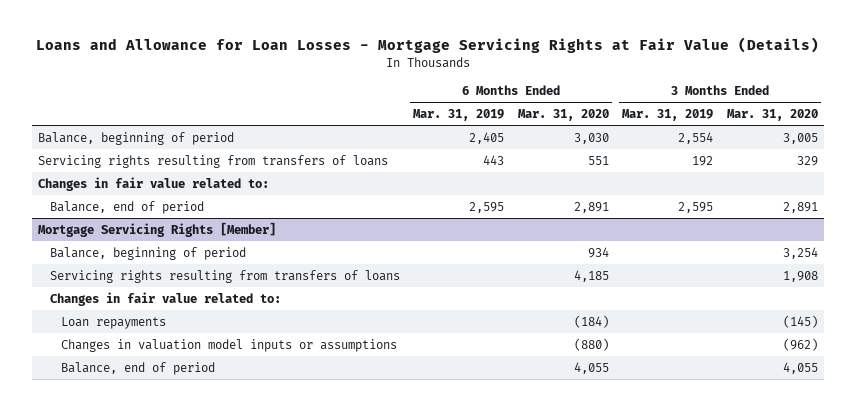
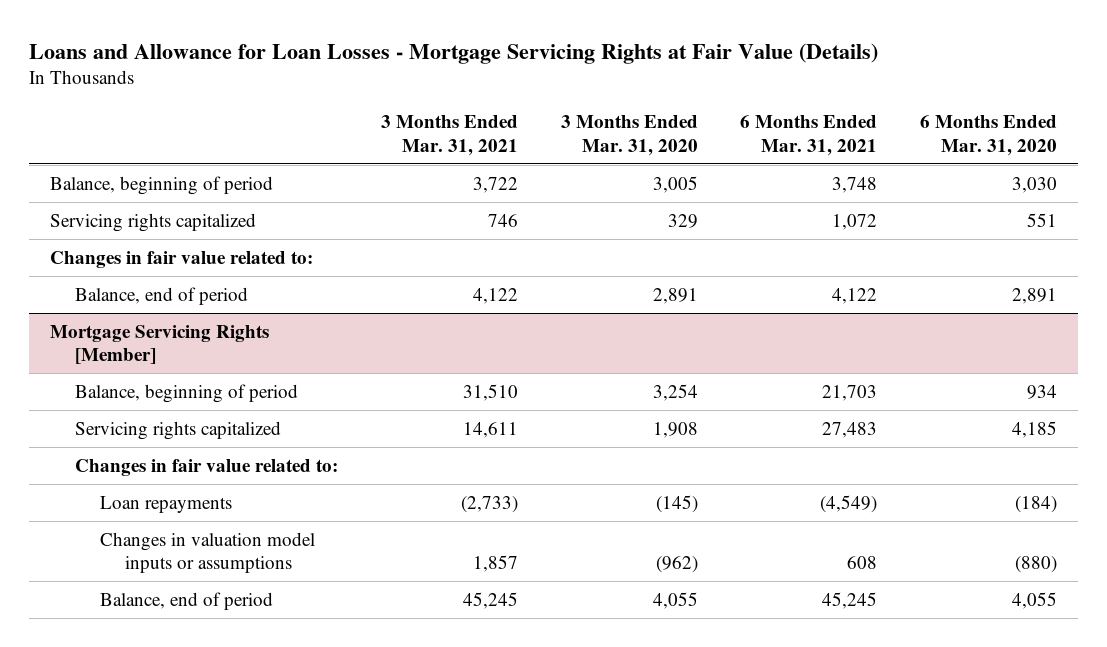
- | 6 Months Ended Mar. 31, 2019 | 6 Months Ended Mar. 31, 2020 | 3 Months Ended Mar. 31, 2019 | 3 Months Ended Mar. 31, 2020
+ | 3 Months Ended Mar. 31, 2021 | 3 Months Ended Mar. 31, 2020 | 6 Months Ended Mar. 31, 2021 | 6 Months Ended Mar. 31, 2020
- Servicing rights resulting from transfers of loans | 443 | 551 | 192 | 329
+ Servicing rights capitalized | 746 | 329 | 1,072 | 551
@ Mortgage Servicing Rights [Member]
- Servicing rights resulting from transfers of loans | | 4,185 | | 1,908
+ Servicing rights capitalized | 14,611 | 1,908 | 27,483 | 4,185

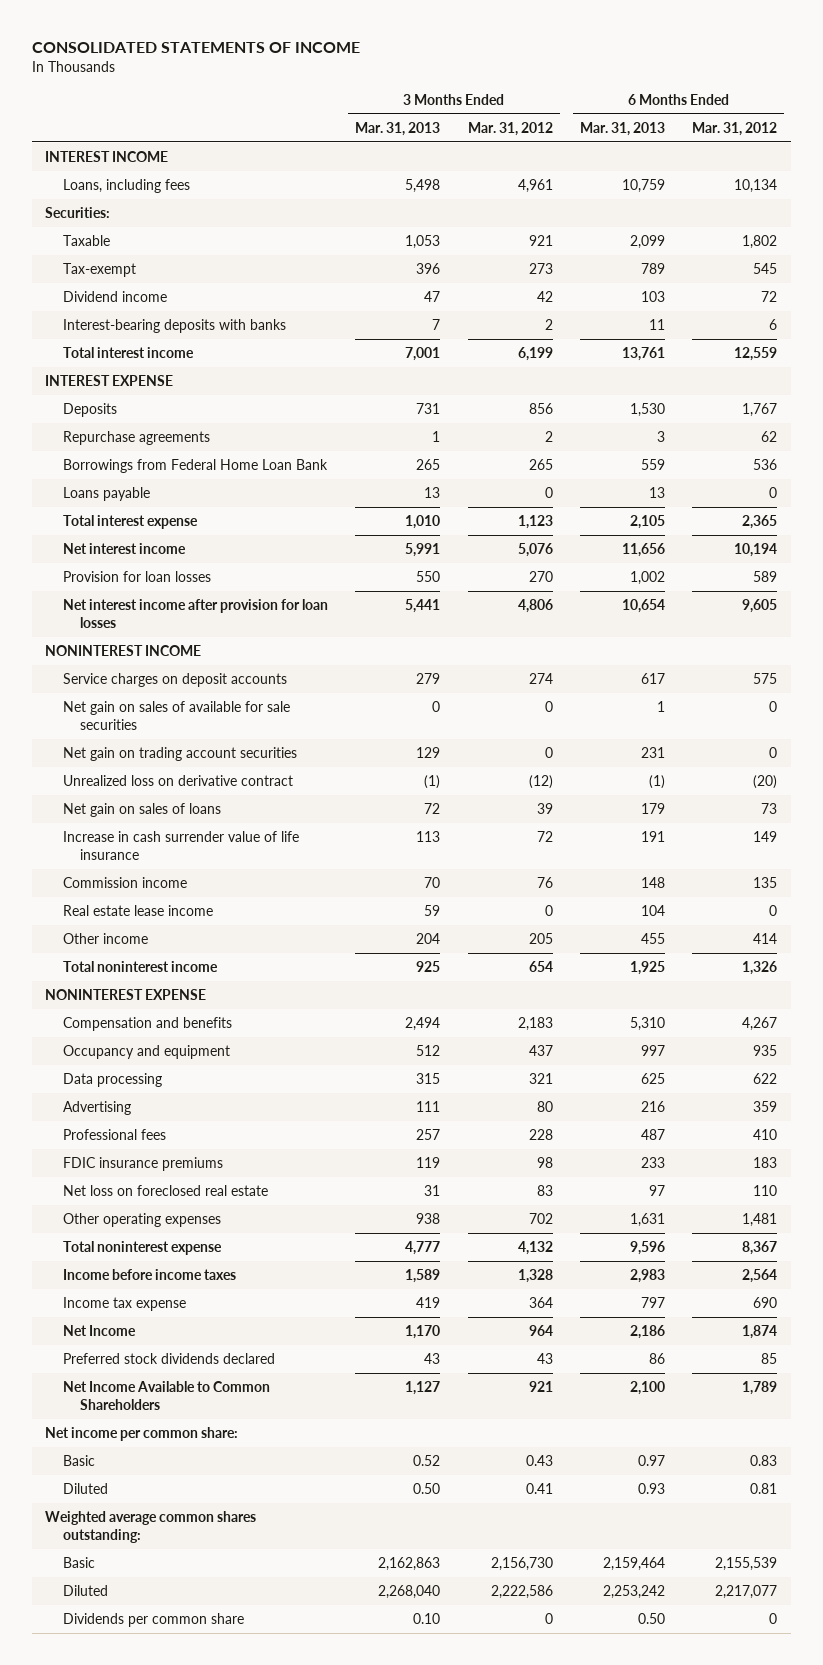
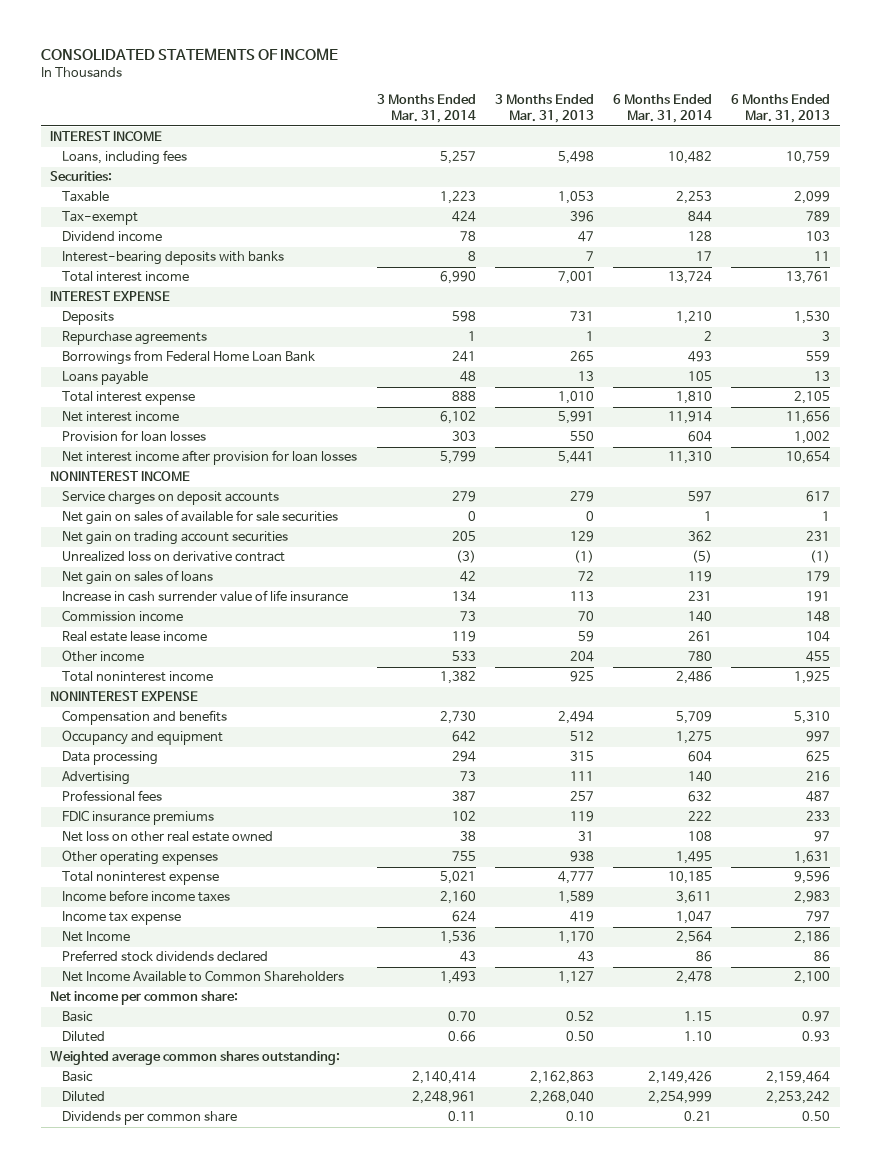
- | 3 Months Ended Mar. 31, 2013 | 3 Months Ended Mar. 31, 2012 | 6 Months Ended Mar. 31, 2013 | 6 Months Ended Mar. 31, 2012
+ | 3 Months Ended Mar. 31, 2014 | 3 Months Ended Mar. 31, 2013 | 6 Months Ended Mar. 31, 2014 | 6 Months Ended Mar. 31, 2013
- Net loss on foreclosed real estate | 31 | 83 | 97 | 110
+ Net loss on other real estate owned | 38 | 31 | 108 | 97

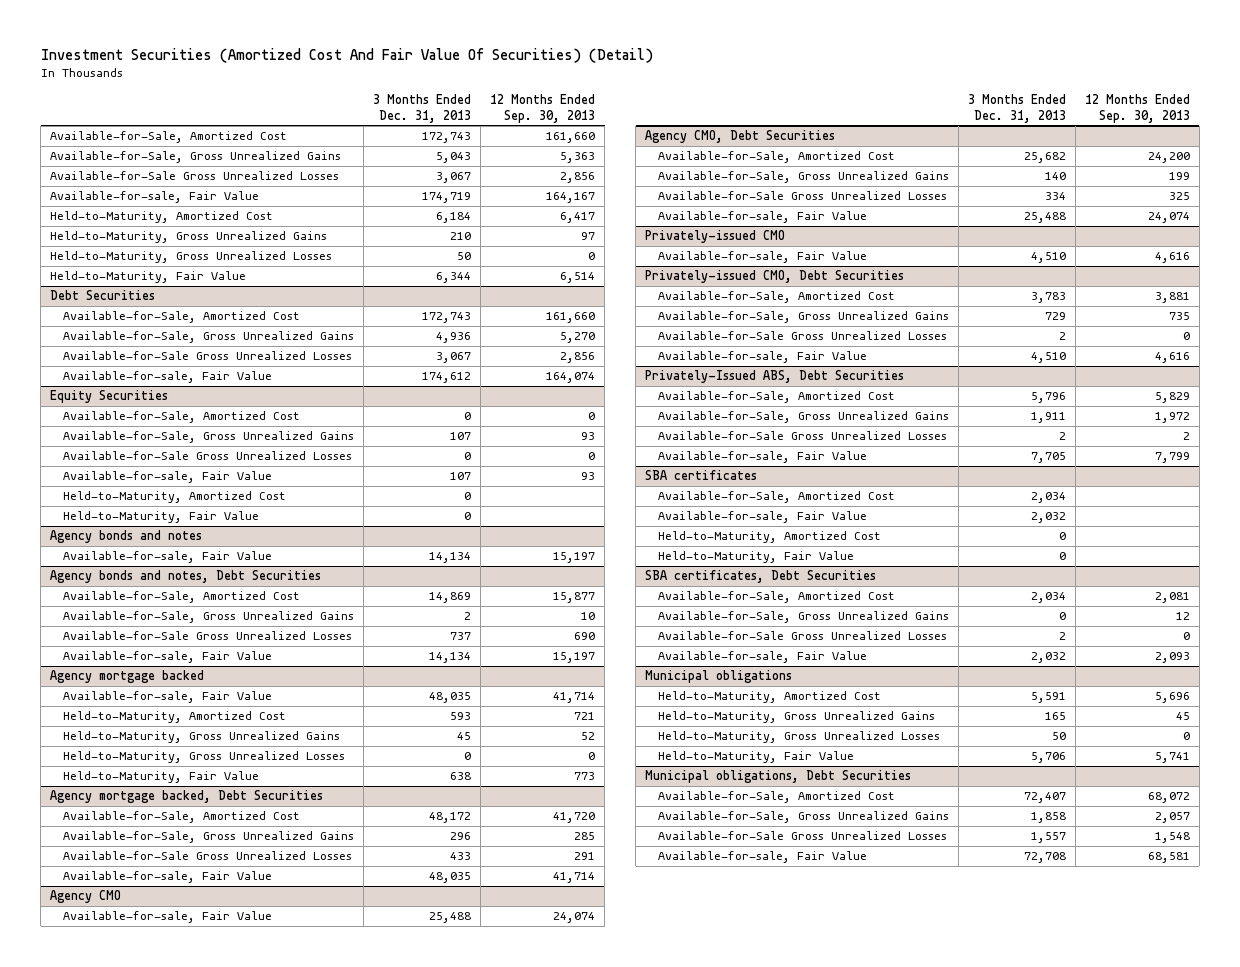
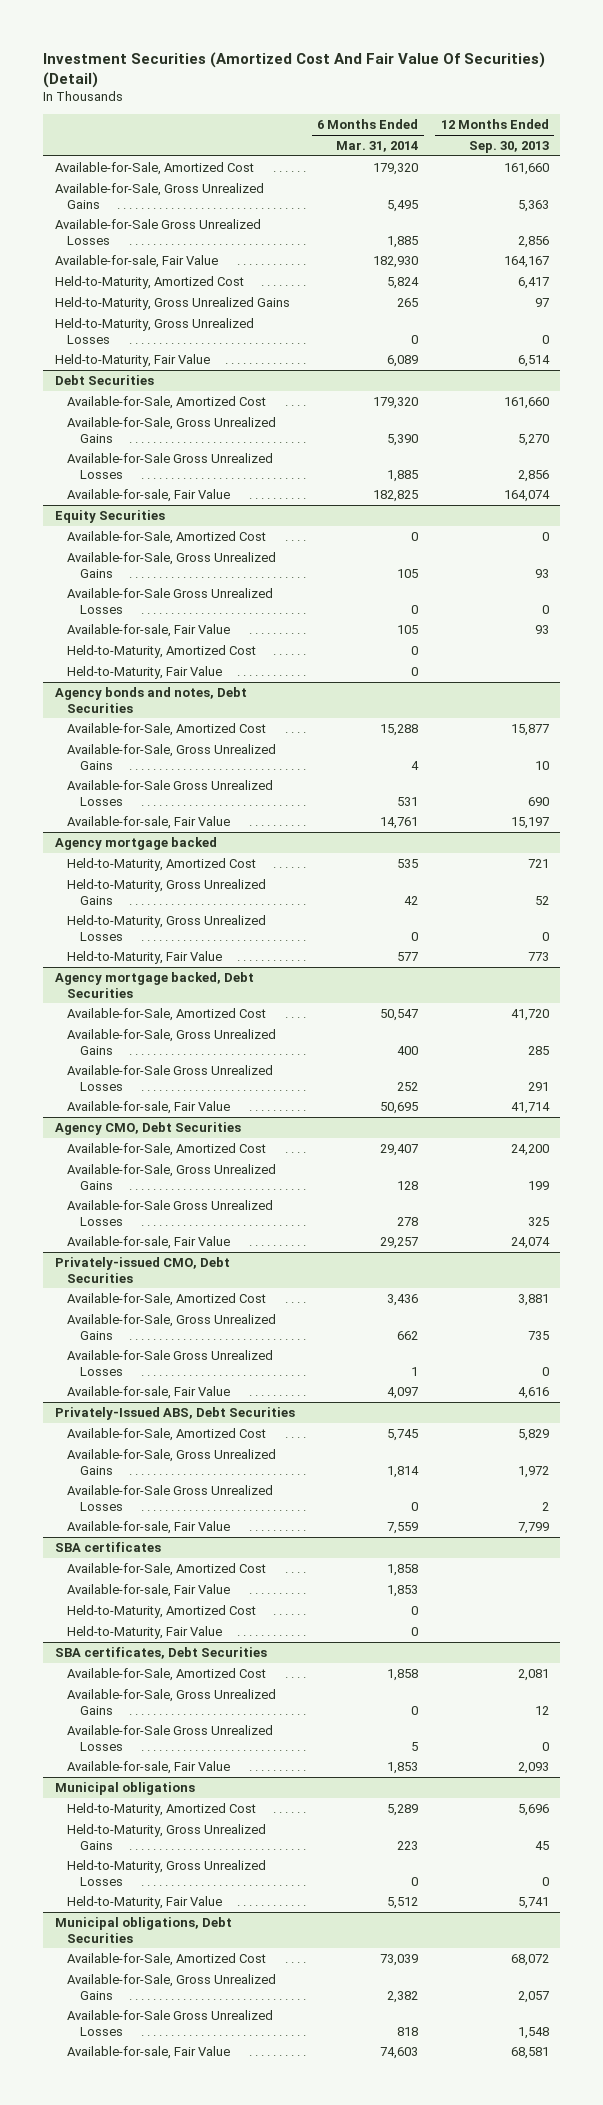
- | 3 Months Ended Dec. 31, 2013 | 12 Months Ended Sep. 30, 2013
+ | 6 Months Ended Mar. 31, 2014 | 12 Months Ended Sep. 30, 2013
- Agency bonds and notes
- Available-for-sale, Fair Value | 14,134 | 15,197
@ Agency mortgage backed
- Available-for-sale, Fair Value | 48,035 | 41,714
- Agency CMO
- Available-for-sale, Fair Value | 25,488 | 24,074
- Privately-issued CMO
- Available-for-sale, Fair Value | 4,510 | 4,616

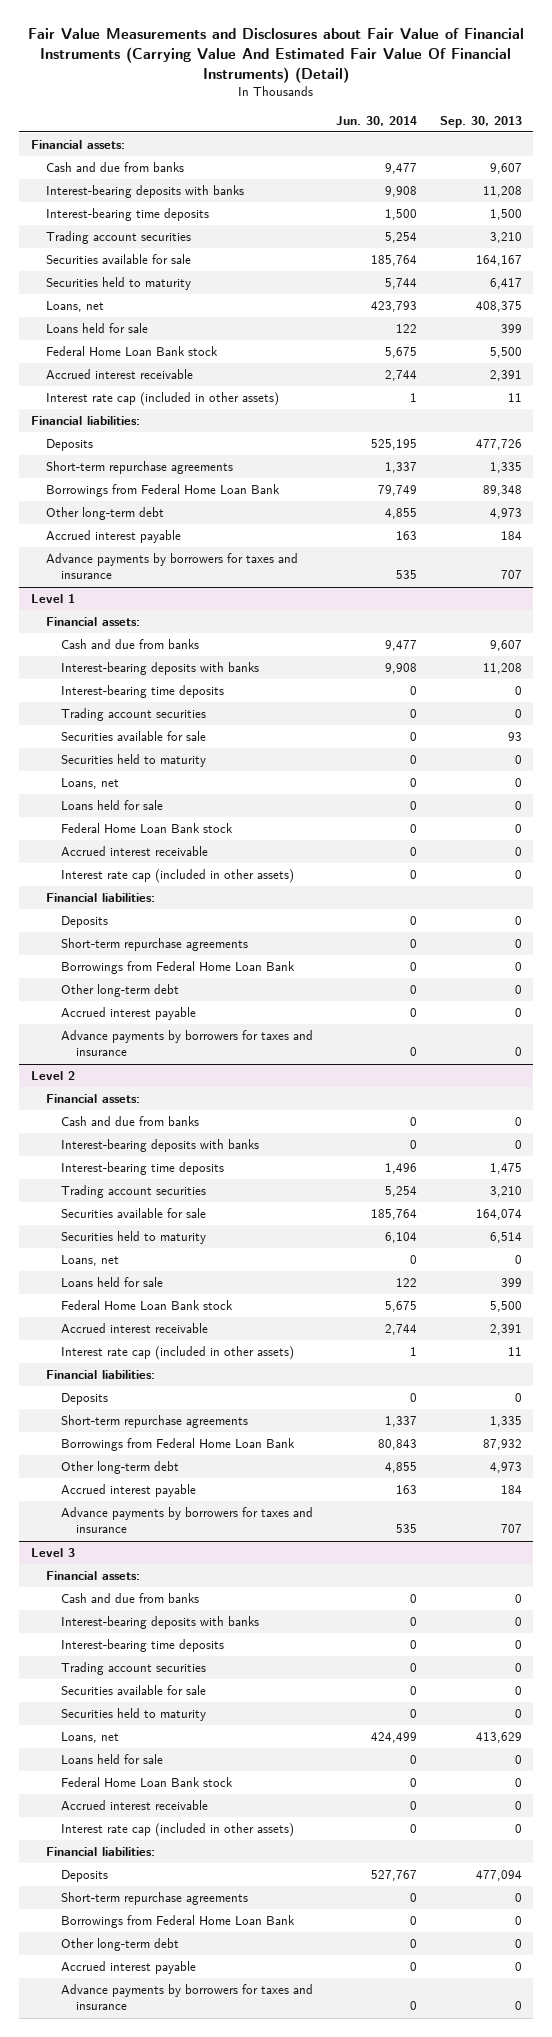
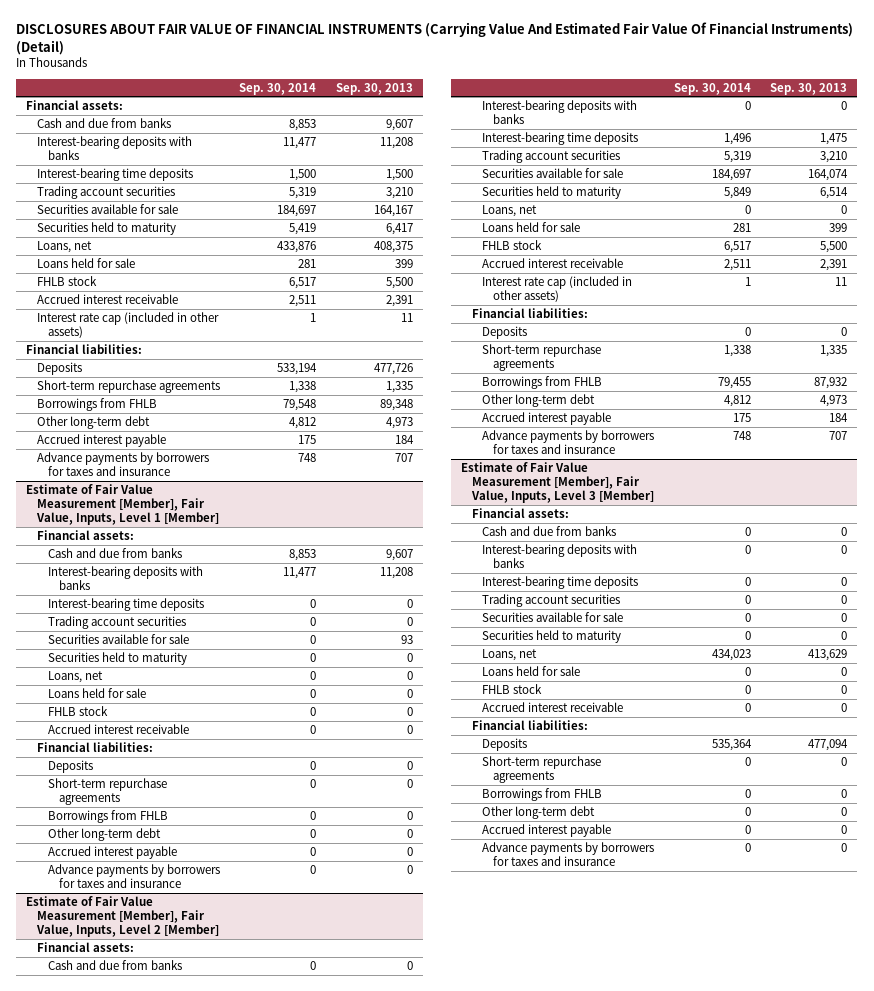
- Fair Value Measurements and Disclosures about Fair Value of Financial Instruments (Carrying Value And Estimated Fair Value Of Financial Instruments) (Detail)
+ DISCLOSURES ABOUT FAIR VALUE OF FINANCIAL INSTRUMENTS (Carrying Value And Estimated Fair Value Of Financial Instruments) (Detail)
- | Jun. 30, 2014 | Sep. 30, 2013
+ | Sep. 30, 2014 | Sep. 30, 2013
- Federal Home Loan Bank stock | 5,675 | 5,500
+ FHLB stock | 6,517 | 5,500
- Borrowings from Federal Home Loan Bank | 79,749 | 89,348
+ Borrowings from FHLB | 79,548 | 89,348
- Level 1
+ Estimate of Fair Value Measurement [Member], Fair Value, Inputs, Level 1 [Member]
- Federal Home Loan Bank stock | 0 | 0
+ FHLB stock | 0 | 0
- Interest rate cap (included in other assets) | 0 | 0
- Borrowings from Federal Home Loan Bank | 0 | 0
+ Borrowings from FHLB | 0 | 0
- Level 2
+ Estimate of Fair Value Measurement [Member], Fair Value, Inputs, Level 2 [Member]
- Federal Home Loan Bank stock | 5,675 | 5,500
+ FHLB stock | 6,517 | 5,500
- Borrowings from Federal Home Loan Bank | 80,843 | 87,932
+ Borrowings from FHLB | 79,455 | 87,932
- Level 3
+ Estimate of Fair Value Measurement [Member], Fair Value, Inputs, Level 3 [Member]
- Federal Home Loan Bank stock | 0 | 0
+ FHLB stock | 0 | 0
- Interest rate cap (included in other assets) | 0 | 0
- Borrowings from Federal Home Loan Bank | 0 | 0
+ Borrowings from FHLB | 0 | 0

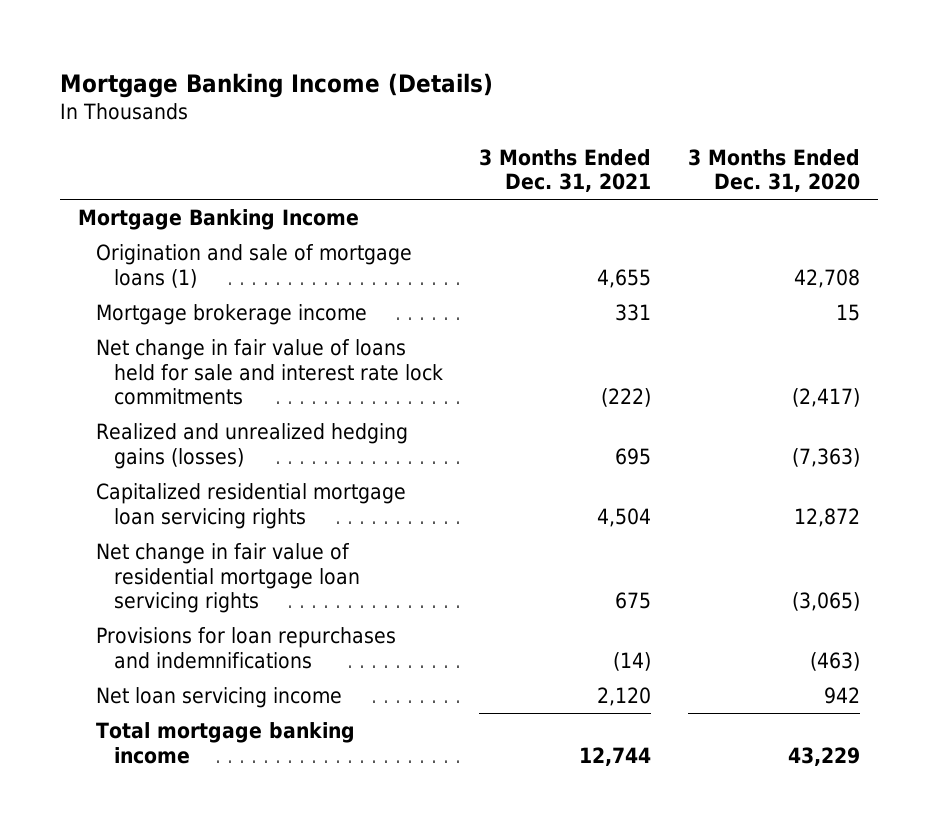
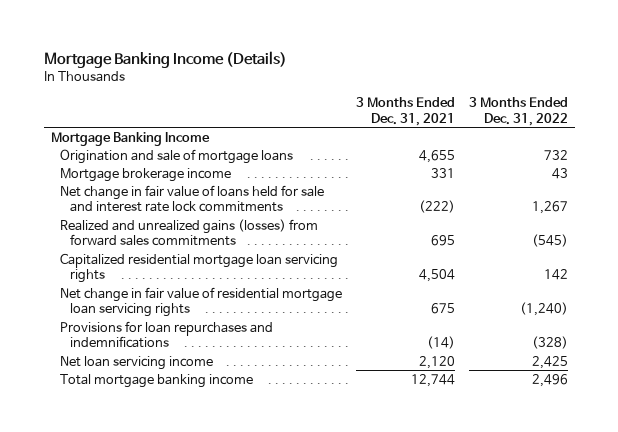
- | 3 Months Ended Dec. 31, 2021 | 3 Months Ended Dec. 31, 2020
+ | 3 Months Ended Dec. 31, 2021 | 3 Months Ended Dec. 31, 2022
- Origination and sale of mortgage loans (1) | 4,655 | 42,708
+ Origination and sale of mortgage loans | 4,655 | 732
- Realized and unrealized hedging gains (losses) | 695 | (7,363)
+ Realized and unrealized gains (losses) from forward sales commitments | 695 | (545)

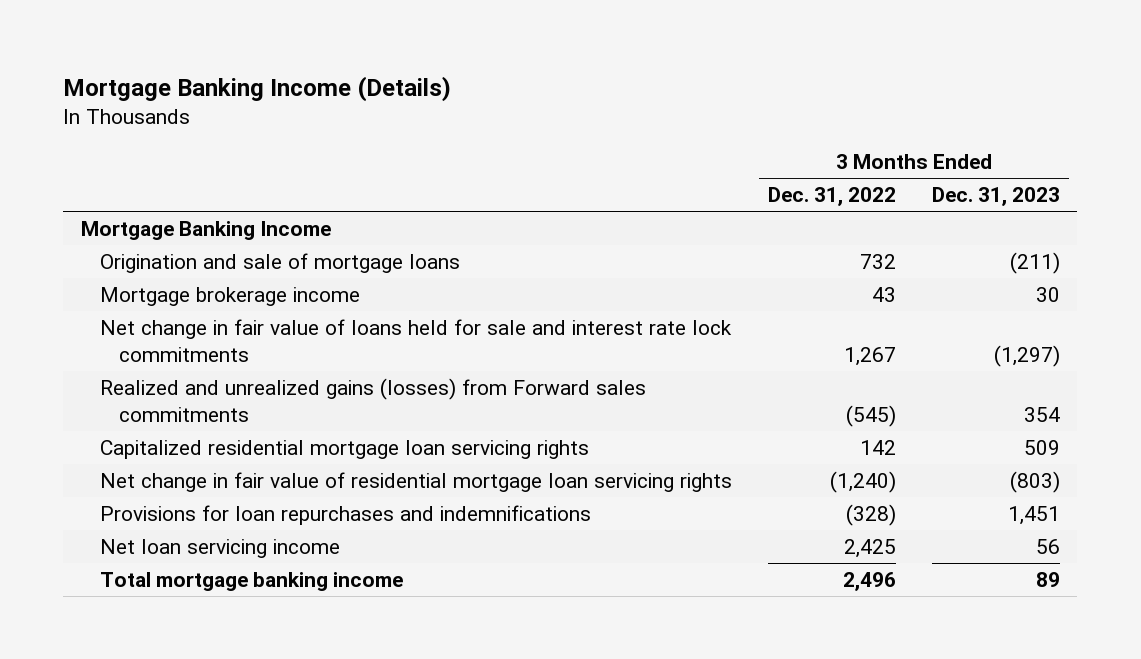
- | 3 Months Ended Dec. 31, 2021 | 3 Months Ended Dec. 31, 2022
+ | 3 Months Ended Dec. 31, 2022 | 3 Months Ended Dec. 31, 2023
- Realized and unrealized gains (losses) from forward sales commitments | 695 | (545)
+ Realized and unrealized gains (losses) from Forward sales commitments | (545) | 354

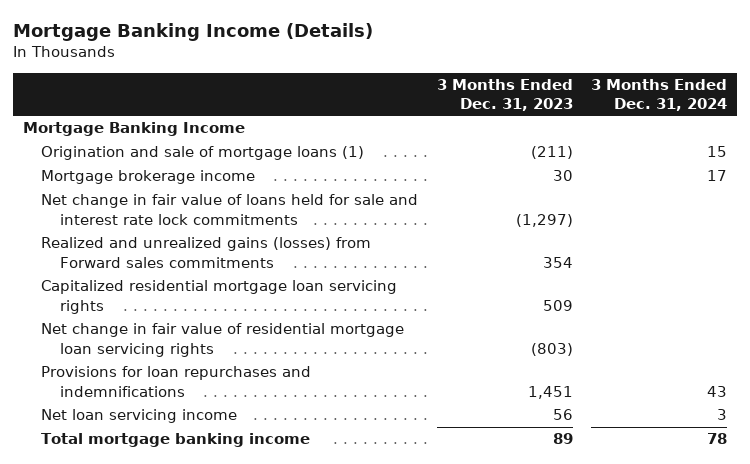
- | 3 Months Ended Dec. 31, 2022 | 3 Months Ended Dec. 31, 2023
+ | 3 Months Ended Dec. 31, 2023 | 3 Months Ended Dec. 31, 2024
- Origination and sale of mortgage loans | 732 | (211)
+ Origination and sale of mortgage loans (1) | (211) | 15

